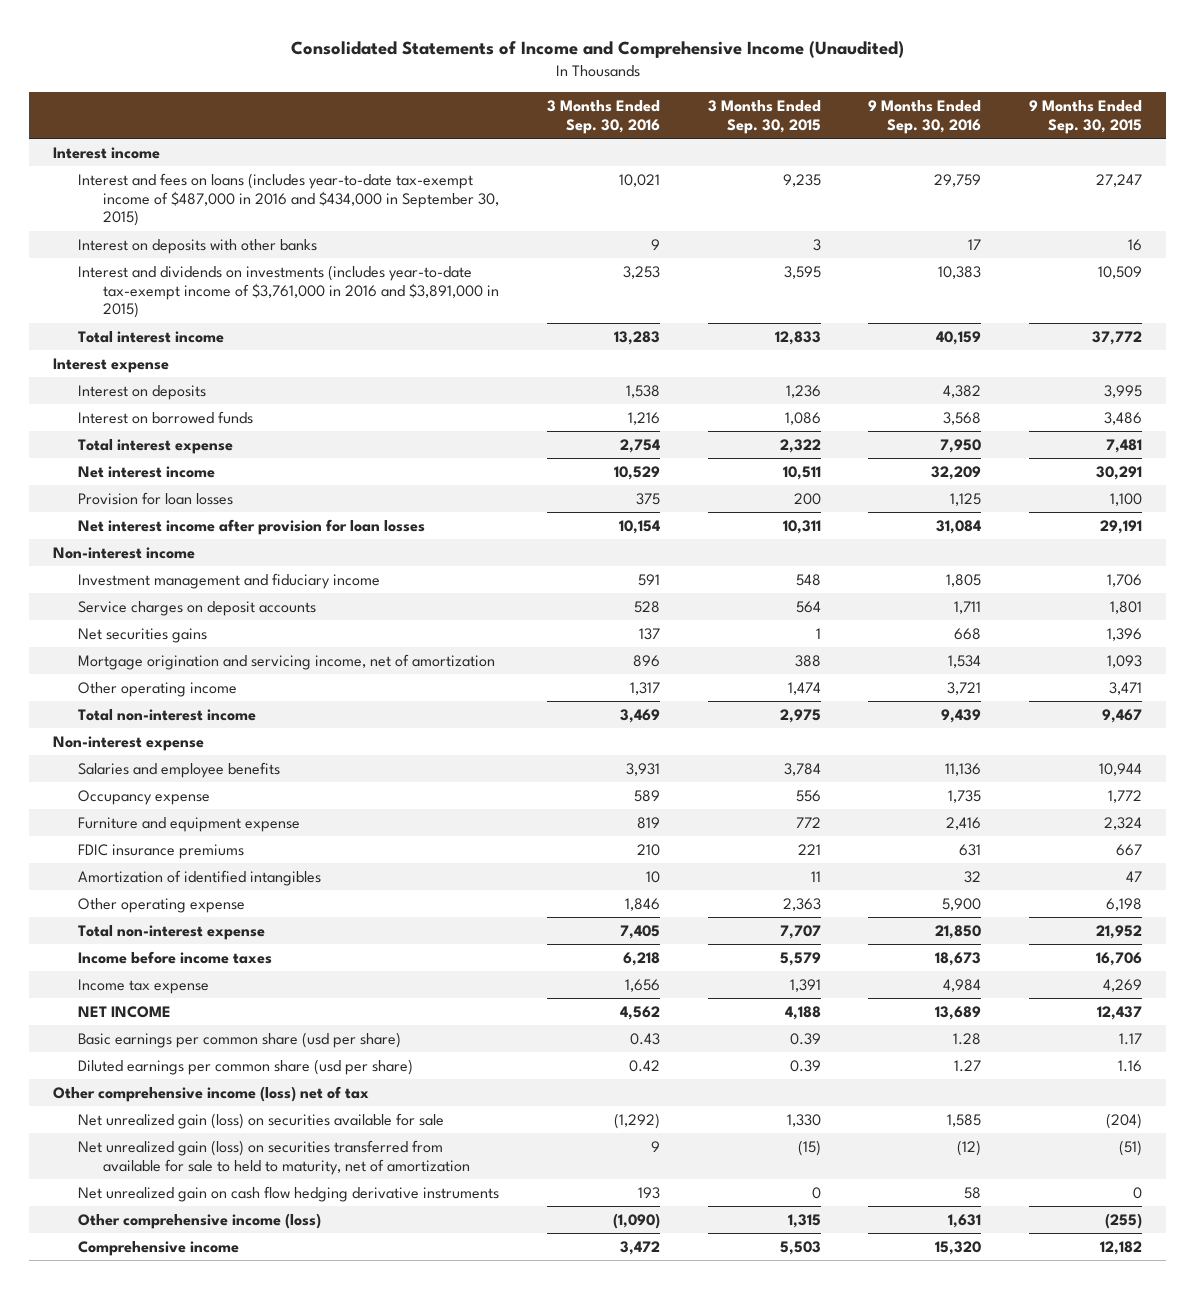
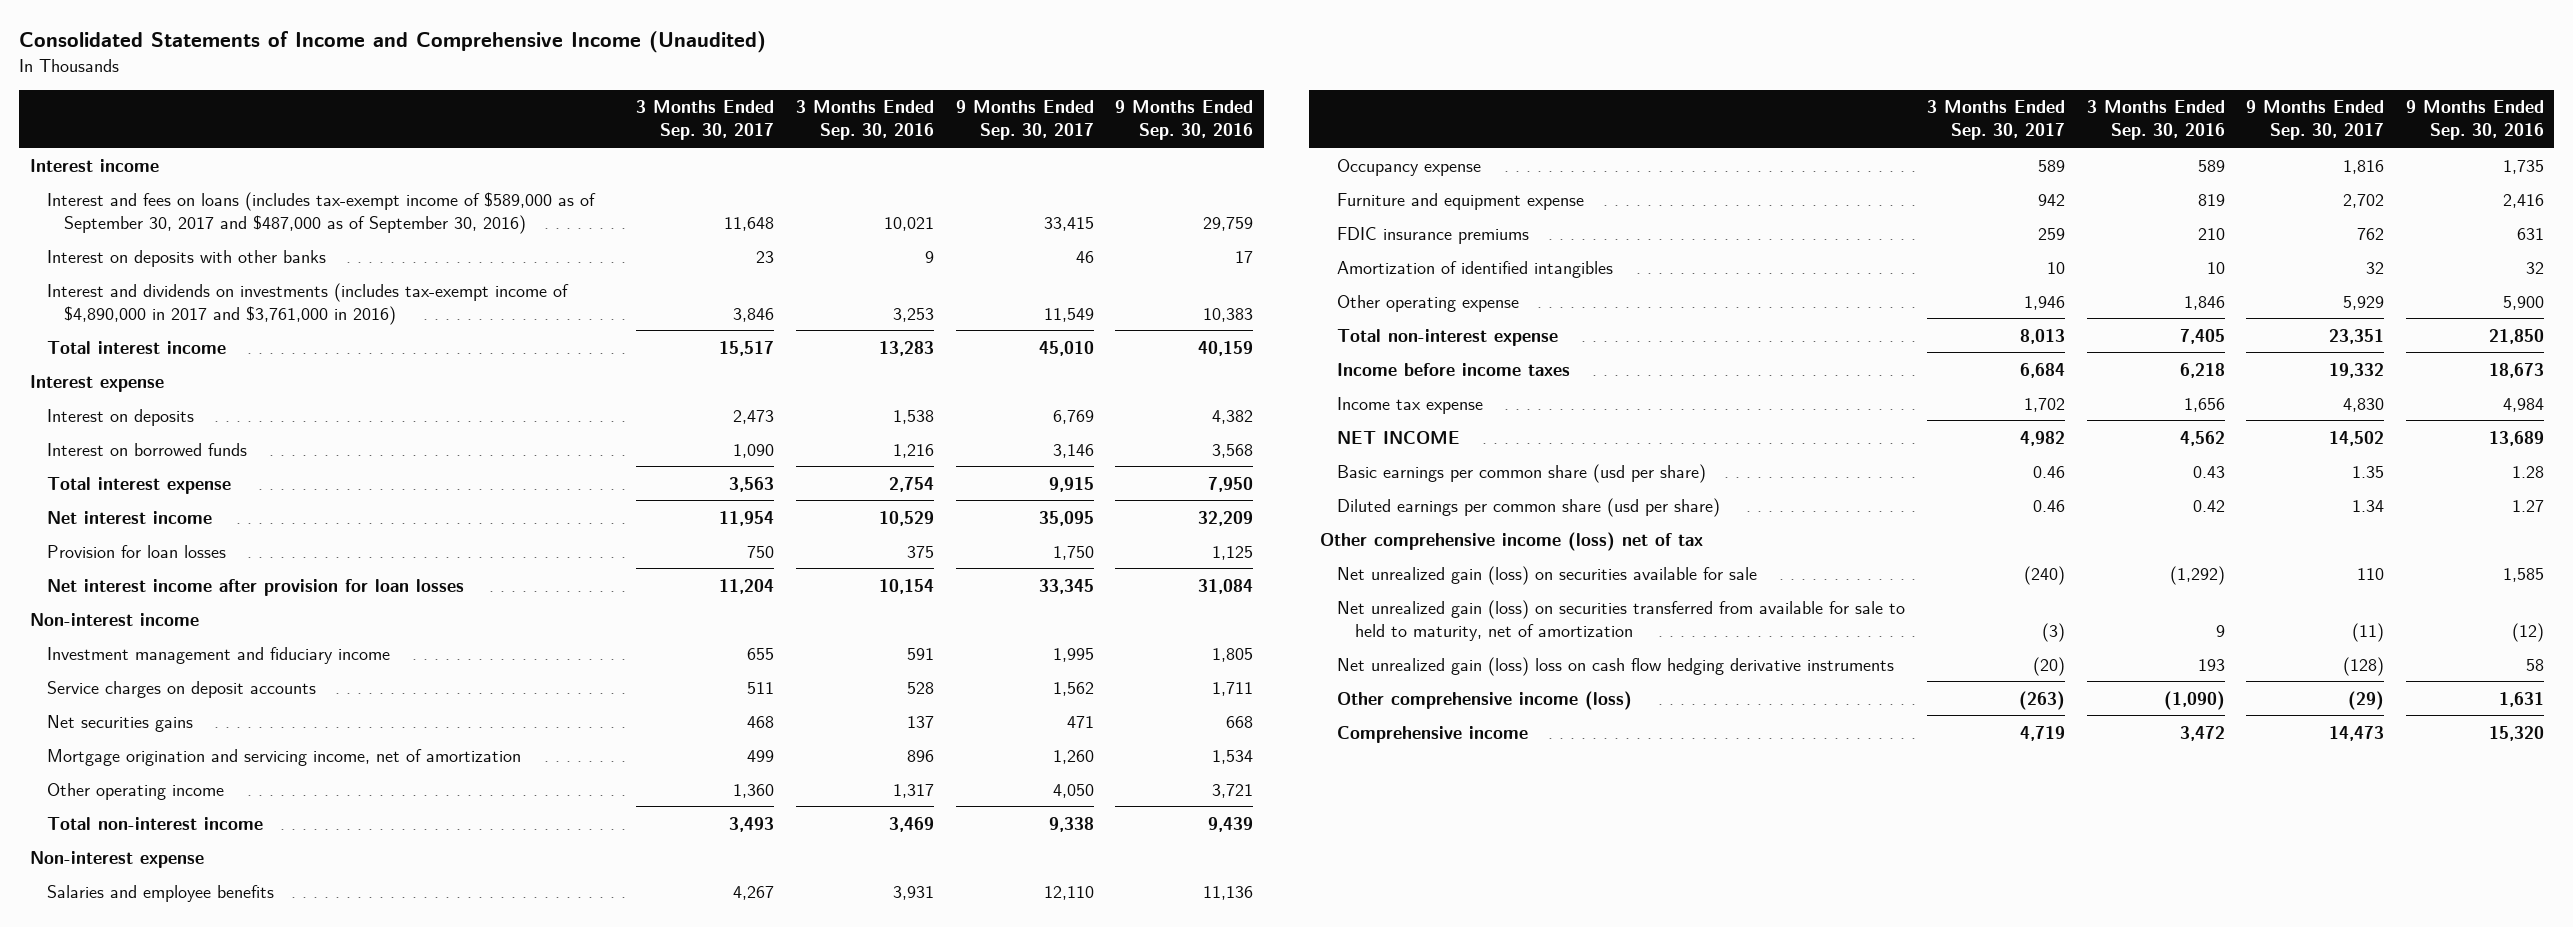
- | 3 Months Ended Sep. 30, 2016 | 3 Months Ended Sep. 30, 2015 | 9 Months Ended Sep. 30, 2016 | 9 Months Ended Sep. 30, 2015
+ | 3 Months Ended Sep. 30, 2017 | 3 Months Ended Sep. 30, 2016 | 9 Months Ended Sep. 30, 2017 | 9 Months Ended Sep. 30, 2016
- Interest and fees on loans (includes year-to-date tax-exempt income of $487,000 in 2016 and $434,000 in September 30, 2015) | 10,021 | 9,235 | 29,759 | 27,247
+ Interest and fees on loans (includes tax-exempt income of $589,000 as of September 30, 2017 and $487,000 as of September 30, 2016) | 11,648 | 10,021 | 33,415 | 29,759
- Interest and dividends on investments (includes year-to-date tax-exempt income of $3,761,000 in 2016 and $3,891,000 in 2015) | 3,253 | 3,595 | 10,383 | 10,509
+ Interest and dividends on investments (includes tax-exempt income of $4,890,000 in 2017 and $3,761,000 in 2016) | 3,846 | 3,253 | 11,549 | 10,383
- Net unrealized gain on cash flow hedging derivative instruments | 193 | 0 | 58 | 0
+ Net unrealized gain (loss) loss on cash flow hedging derivative instruments | (20) | 193 | (128) | 58

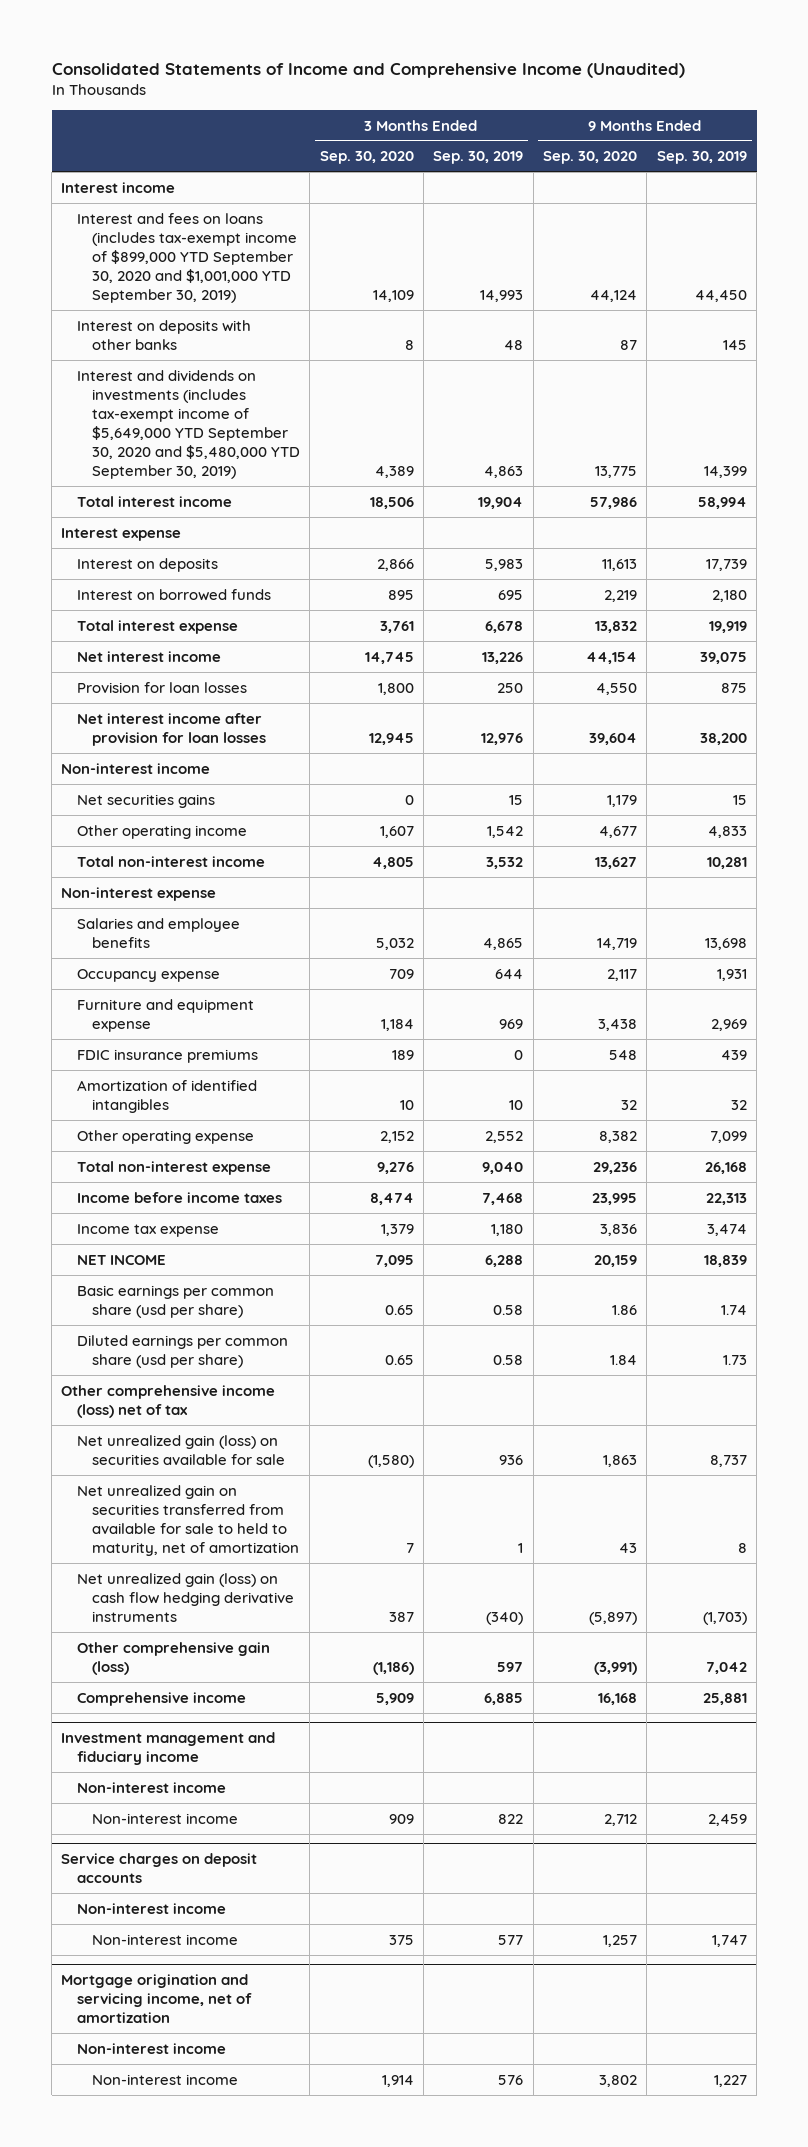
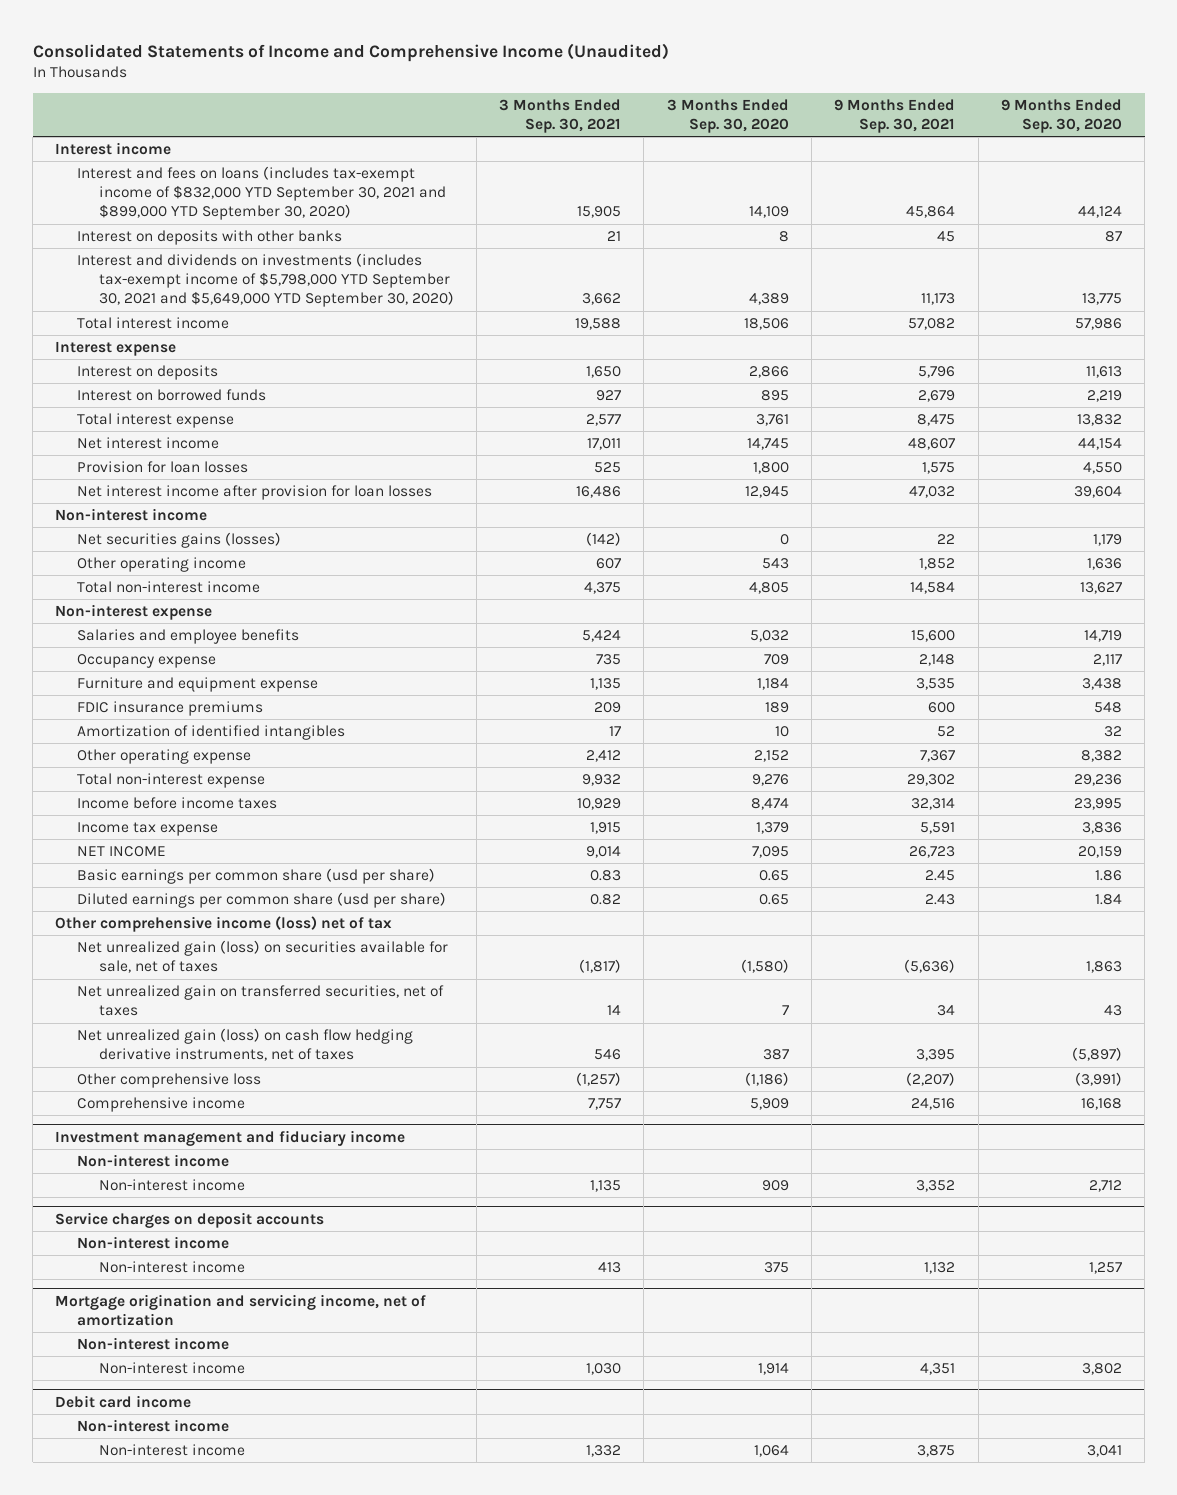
- | 3 Months Ended Sep. 30, 2020 | 3 Months Ended Sep. 30, 2019 | 9 Months Ended Sep. 30, 2020 | 9 Months Ended Sep. 30, 2019
+ | 3 Months Ended Sep. 30, 2021 | 3 Months Ended Sep. 30, 2020 | 9 Months Ended Sep. 30, 2021 | 9 Months Ended Sep. 30, 2020
- Interest and fees on loans (includes tax-exempt income of $899,000 YTD September 30, 2020 and $1,001,000 YTD September 30, 2019) | 14,109 | 14,993 | 44,124 | 44,450
+ Interest and fees on loans (includes tax-exempt income of $832,000 YTD September 30, 2021 and $899,000 YTD September 30, 2020) | 15,905 | 14,109 | 45,864 | 44,124
- Interest and dividends on investments (includes tax-exempt income of $5,649,000 YTD September 30, 2020 and $5,480,000 YTD September 30, 2019) | 4,389 | 4,863 | 13,775 | 14,399
+ Interest and dividends on investments (includes tax-exempt income of $5,798,000 YTD September 30, 2021 and $5,649,000 YTD September 30, 2020) | 3,662 | 4,389 | 11,173 | 13,775
- Net securities gains | 0 | 15 | 1,179 | 15
- Other operating income | 1,607 | 1,542 | 4,677 | 4,833
+ Net securities gains (losses) | (142) | 0 | 22 | 1,179
+ Other operating income | 607 | 543 | 1,852 | 1,636
- Net unrealized gain (loss) on securities available for sale | (1,580) | 936 | 1,863 | 8,737
- Net unrealized gain on securities transferred from available for sale to held to maturity, net of amortization | 7 | 1 | 43 | 8
- Net unrealized gain (loss) on cash flow hedging derivative instruments | 387 | (340) | (5,897) | (1,703)
- Other comprehensive gain (loss) | (1,186) | 597 | (3,991) | 7,042
+ Net unrealized gain (loss) on securities available for sale, net of taxes | (1,817) | (1,580) | (5,636) | 1,863
+ Net unrealized gain on transferred securities, net of taxes | 14 | 7 | 34 | 43
+ Net unrealized gain (loss) on cash flow hedging derivative instruments, net of taxes | 546 | 387 | 3,395 | (5,897)
+ Other comprehensive loss | (1,257) | (1,186) | (2,207) | (3,991)
+ Debit card income
+ Non-interest income
+ Non-interest income | 1,332 | 1,064 | 3,875 | 3,041

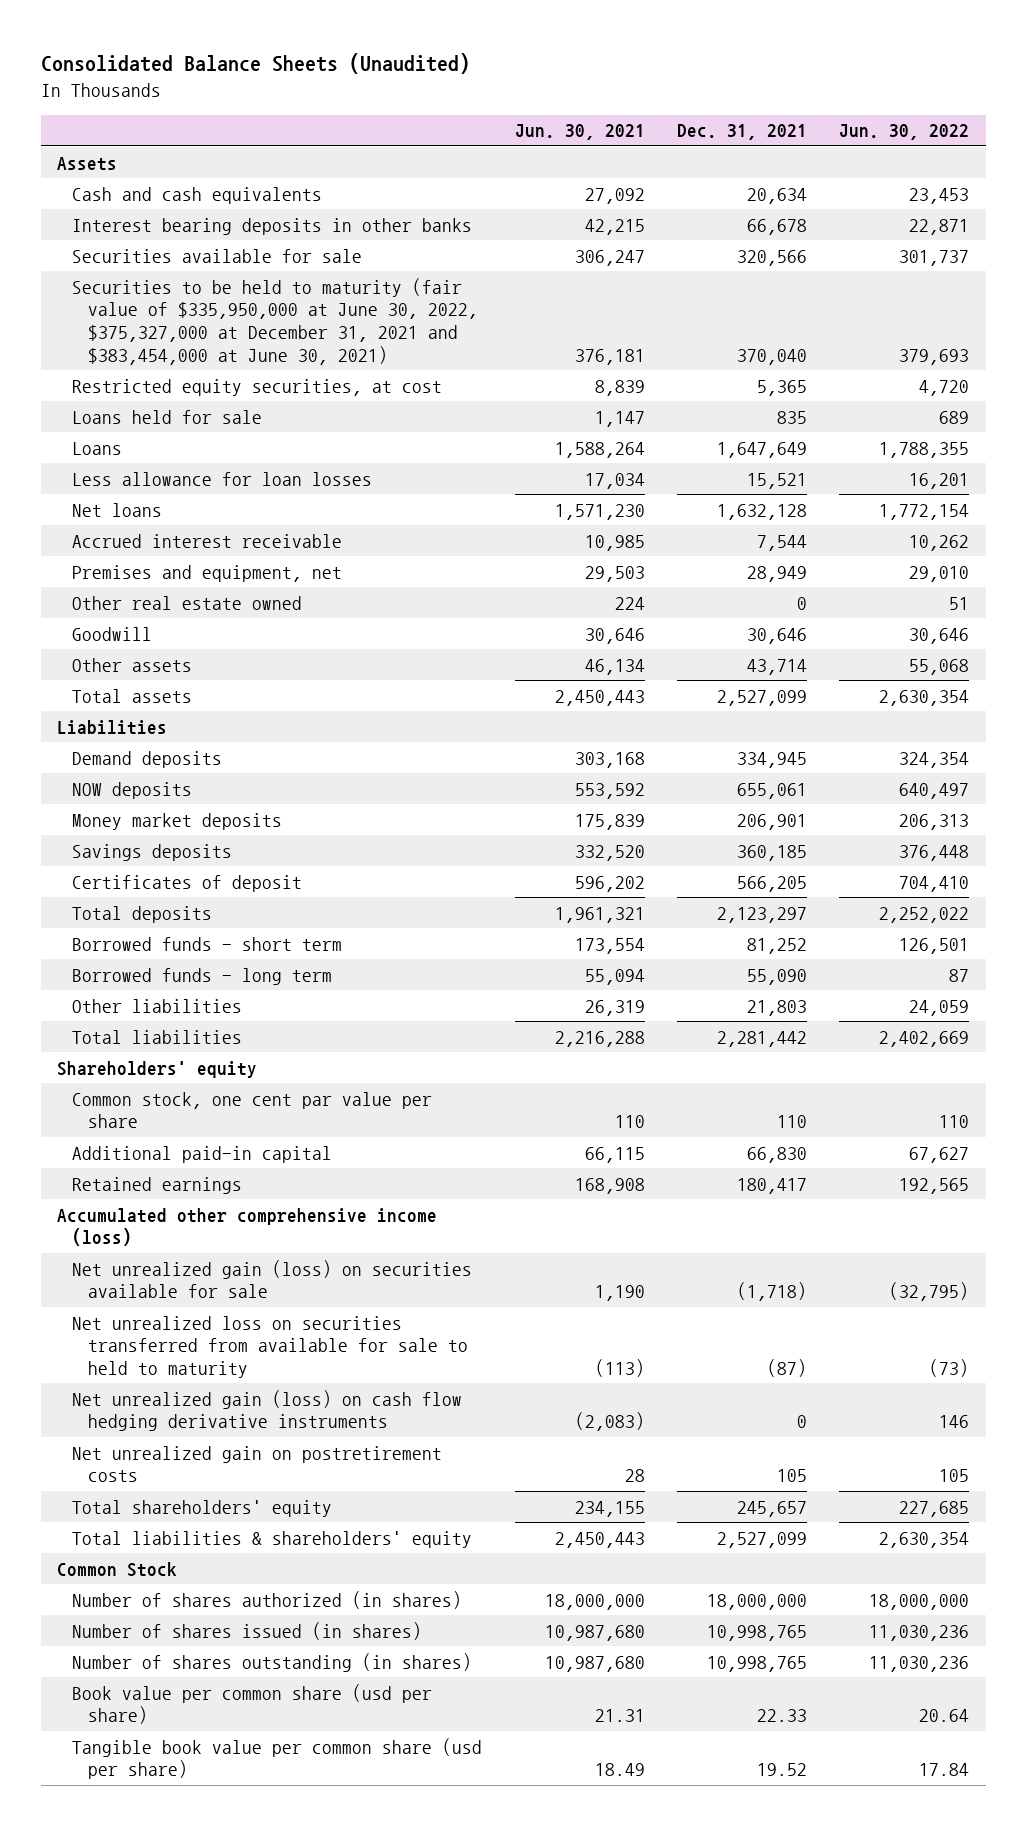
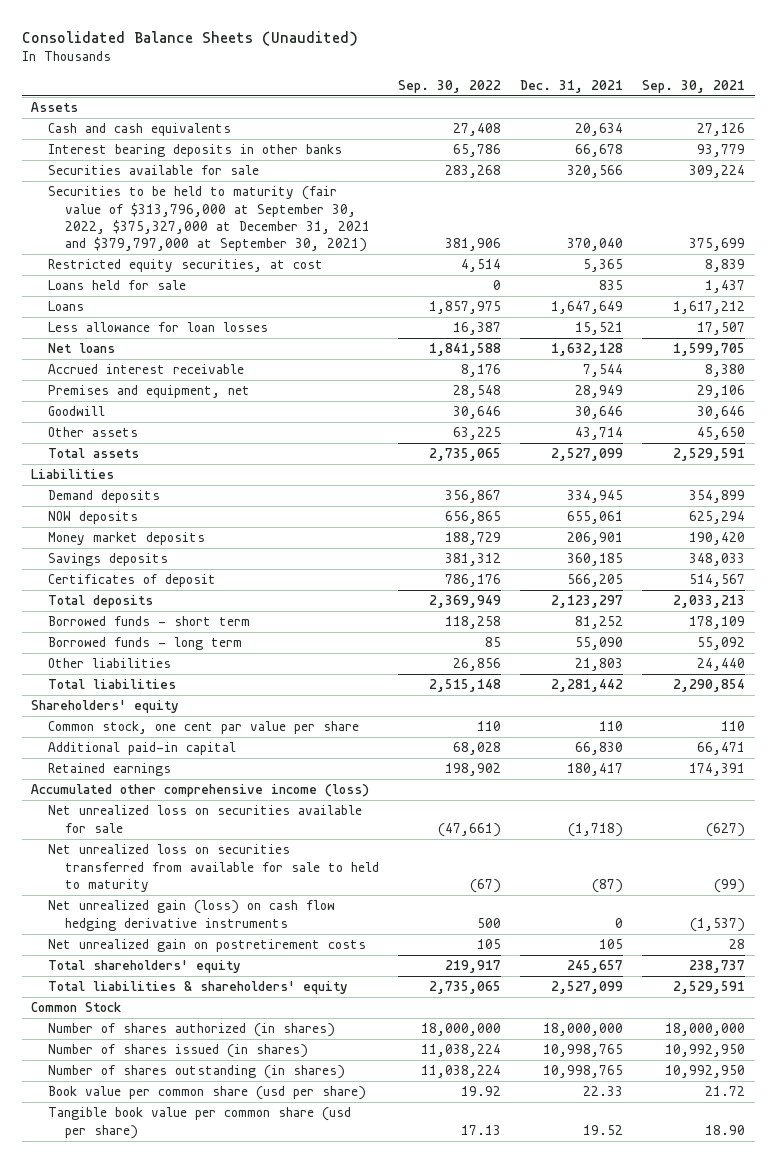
- | Jun. 30, 2021 | Dec. 31, 2021 | Jun. 30, 2022
+ | Sep. 30, 2022 | Dec. 31, 2021 | Sep. 30, 2021
- Securities to be held to maturity (fair value of $335,950,000 at June 30, 2022, $375,327,000 at December 31, 2021 and $383,454,000 at June 30, 2021) | 376,181 | 370,040 | 379,693
+ Securities to be held to maturity (fair value of $313,796,000 at September 30, 2022, $375,327,000 at December 31, 2021 and $379,797,000 at September 30, 2021) | 381,906 | 370,040 | 375,699
- Other real estate owned | 224 | 0 | 51
- Net unrealized gain (loss) on securities available for sale | 1,190 | (1,718) | (32,795)
+ Net unrealized loss on securities available for sale | (47,661) | (1,718) | (627)

